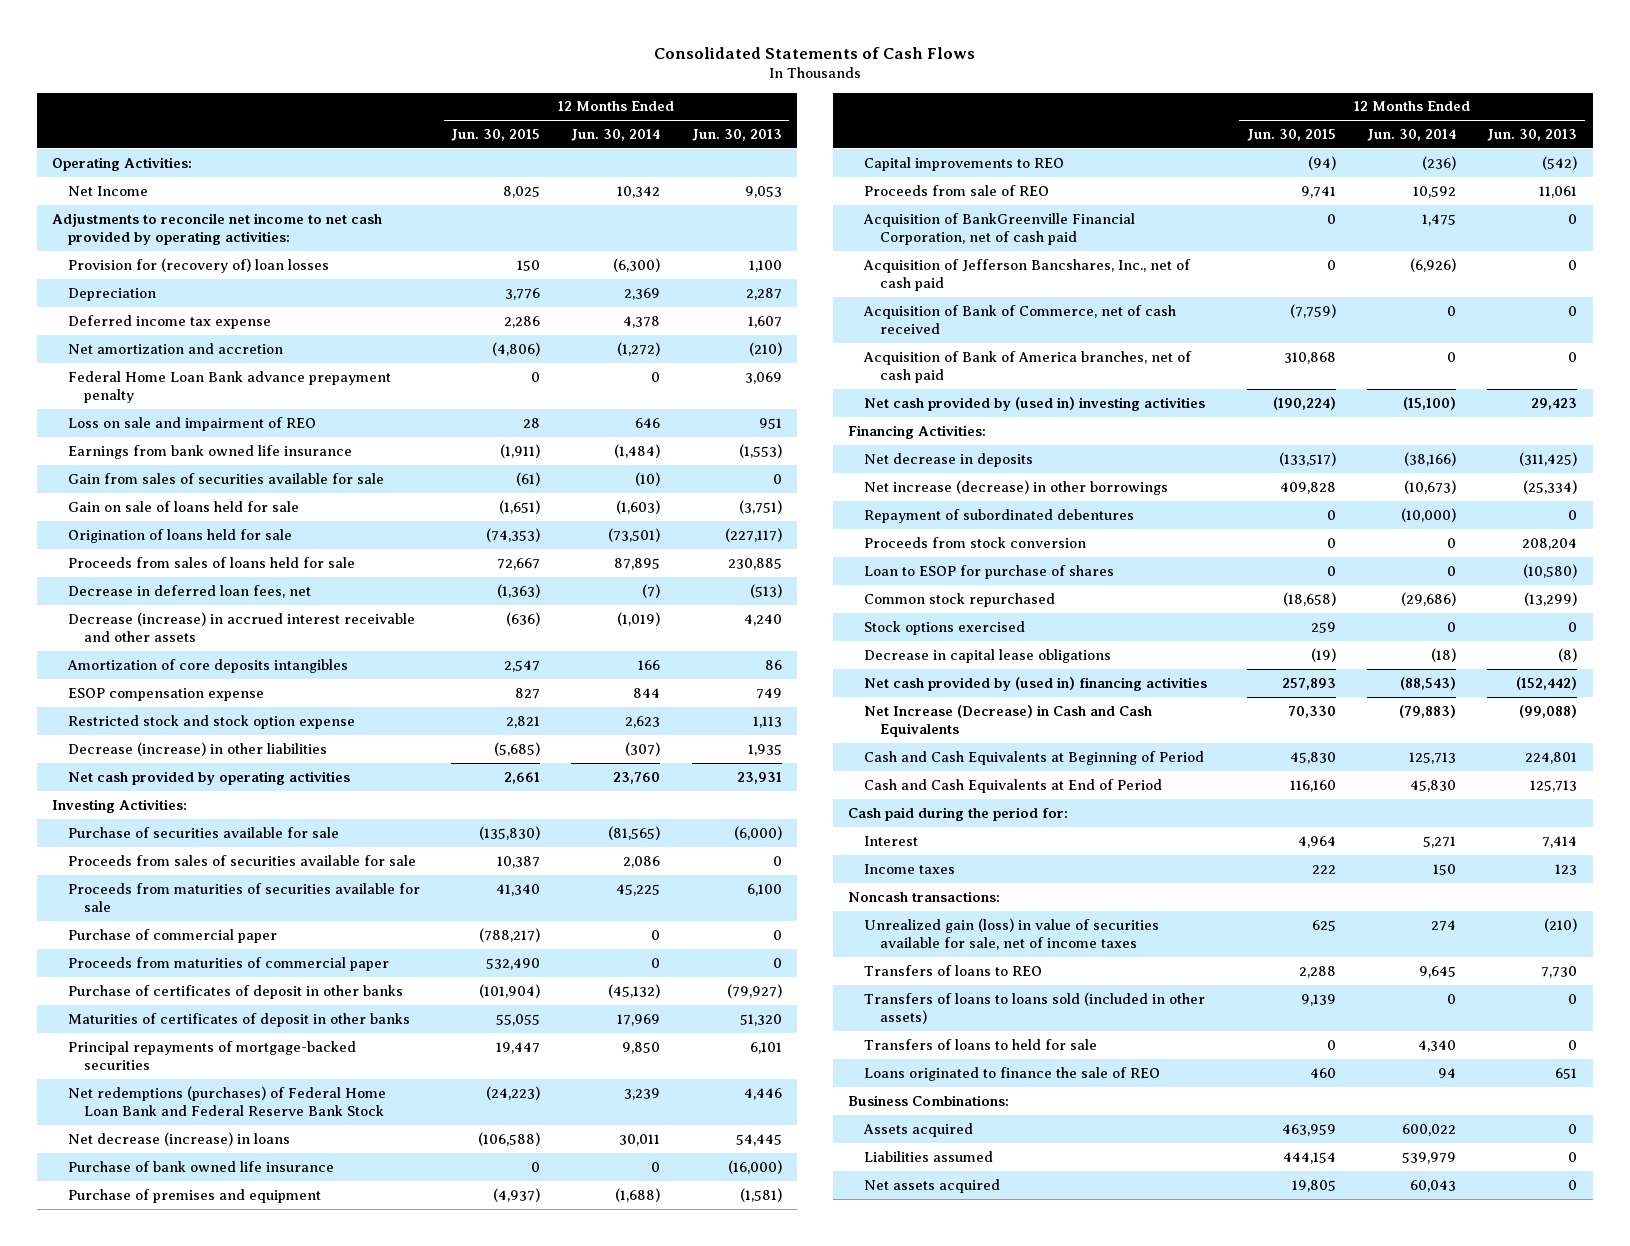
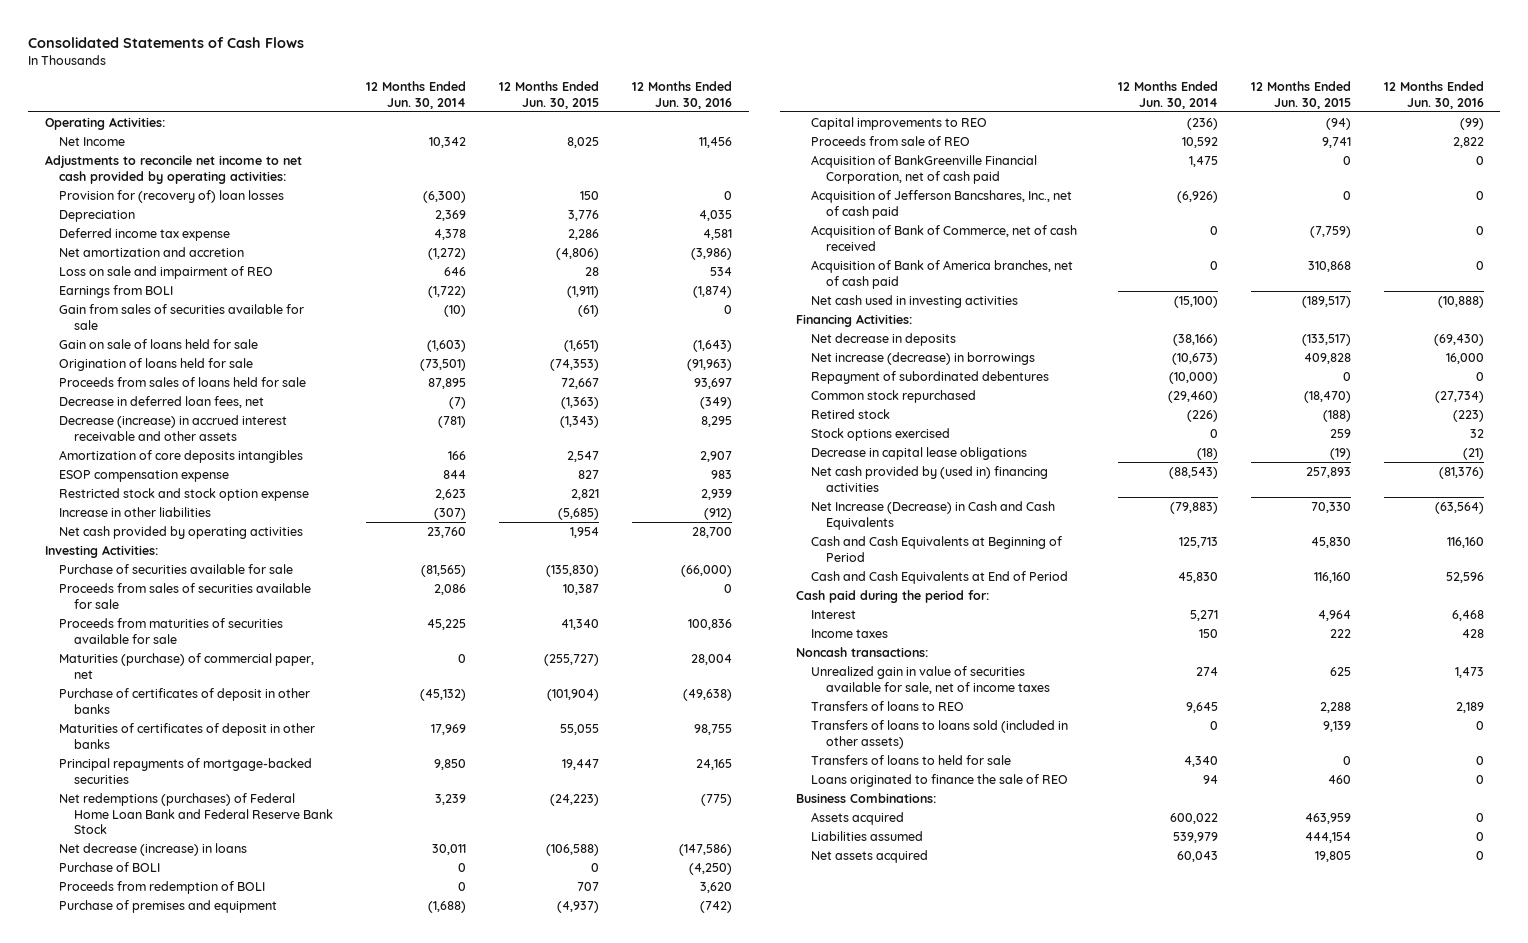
- | 12 Months Ended Jun. 30, 2015 | 12 Months Ended Jun. 30, 2014 | 12 Months Ended Jun. 30, 2013
+ | 12 Months Ended Jun. 30, 2014 | 12 Months Ended Jun. 30, 2015 | 12 Months Ended Jun. 30, 2016
- Federal Home Loan Bank advance prepayment penalty | 0 | 0 | 3,069
- Earnings from bank owned life insurance | (1,911) | (1,484) | (1,553)
+ Earnings from BOLI | (1,722) | (1,911) | (1,874)
- Decrease (increase) in accrued interest receivable and other assets | (636) | (1,019) | 4,240
+ Decrease (increase) in accrued interest receivable and other assets | (781) | (1,343) | 8,295
- Decrease (increase) in other liabilities | (5,685) | (307) | 1,935
- Net cash provided by operating activities | 2,661 | 23,760 | 23,931
+ Increase in other liabilities | (307) | (5,685) | (912)
+ Net cash provided by operating activities | 23,760 | 1,954 | 28,700
- Purchase of commercial paper | (788,217) | 0 | 0
- Proceeds from maturities of commercial paper | 532,490 | 0 | 0
+ Maturities (purchase) of commercial paper, net | 0 | (255,727) | 28,004
- Purchase of bank owned life insurance | 0 | 0 | (16,000)
+ Purchase of BOLI | 0 | 0 | (4,250)
+ Proceeds from redemption of BOLI | 0 | 707 | 3,620
- Net cash provided by (used in) investing activities | (190,224) | (15,100) | 29,423
+ Net cash used in investing activities | (15,100) | (189,517) | (10,888)
- Net increase (decrease) in other borrowings | 409,828 | (10,673) | (25,334)
+ Net increase (decrease) in borrowings | (10,673) | 409,828 | 16,000
- Proceeds from stock conversion | 0 | 0 | 208,204
- Loan to ESOP for purchase of shares | 0 | 0 | (10,580)
- Common stock repurchased | (18,658) | (29,686) | (13,299)
+ Common stock repurchased | (29,460) | (18,470) | (27,734)
+ Retired stock | (226) | (188) | (223)
- Unrealized gain (loss) in value of securities available for sale, net of income taxes | 625 | 274 | (210)
+ Unrealized gain in value of securities available for sale, net of income taxes | 274 | 625 | 1,473

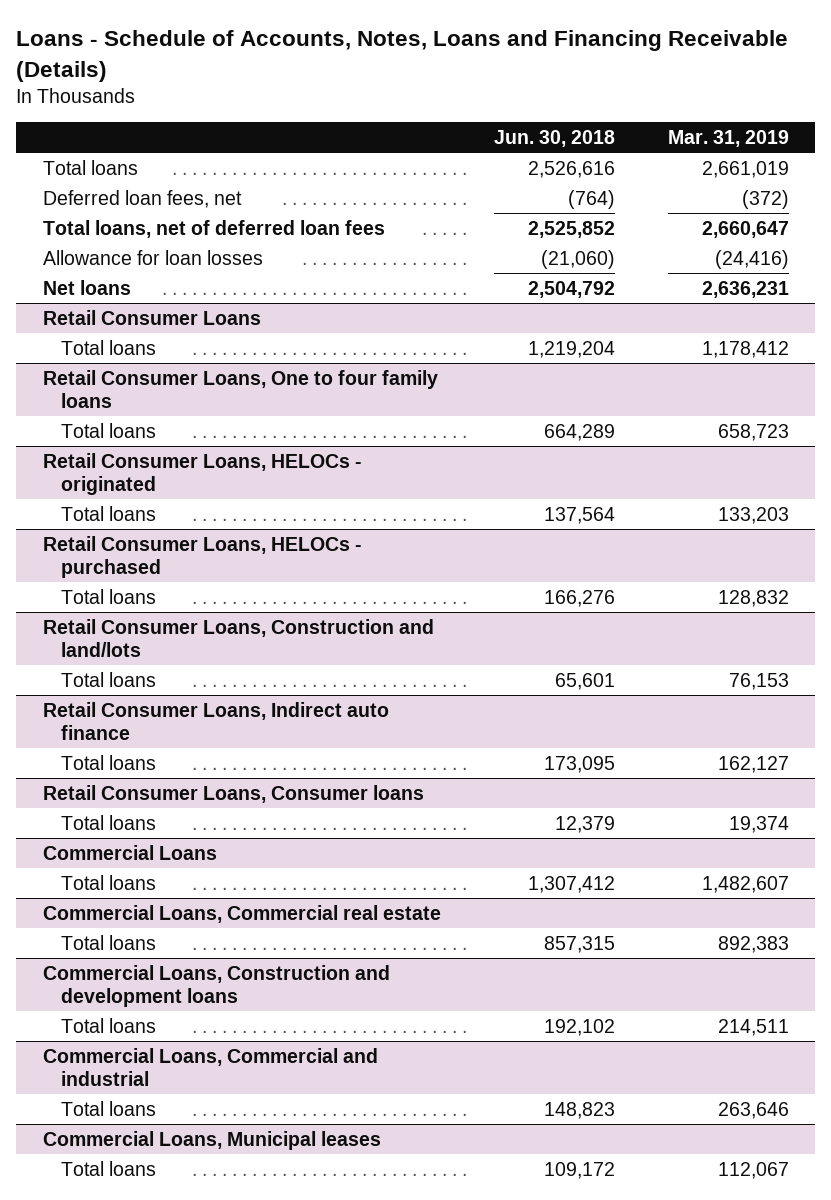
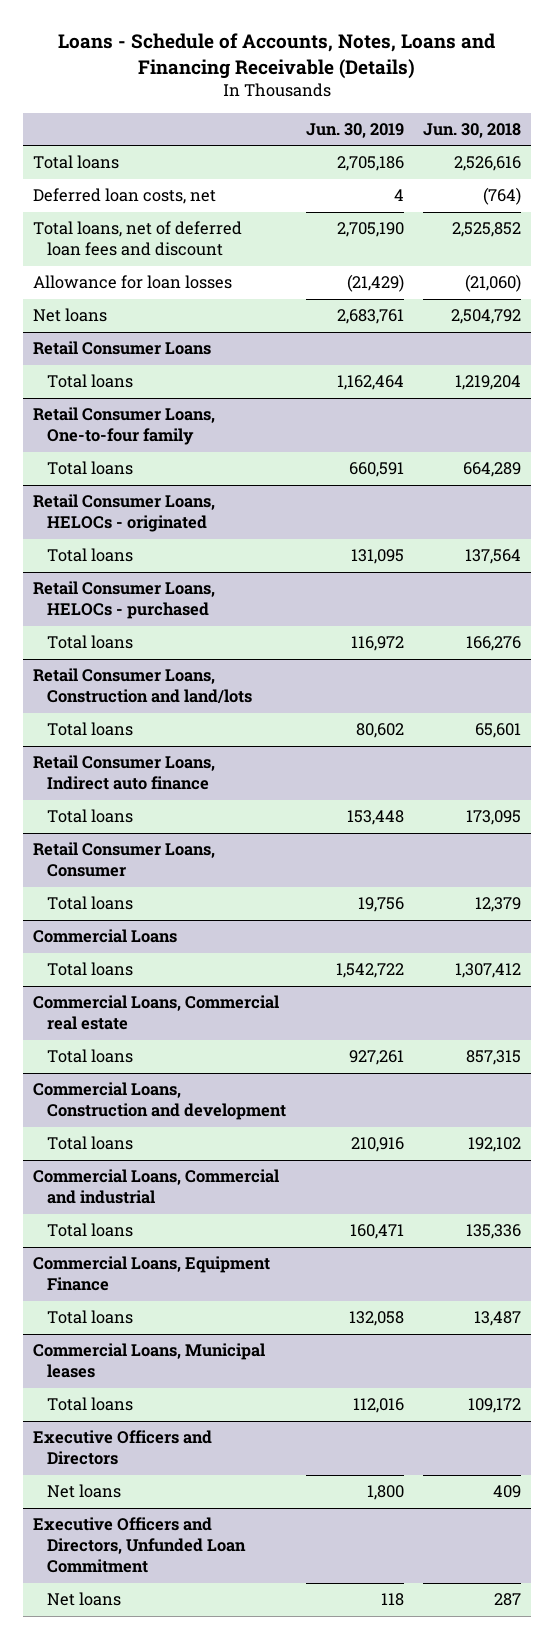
- | Jun. 30, 2018 | Mar. 31, 2019
+ | Jun. 30, 2019 | Jun. 30, 2018
- Deferred loan fees, net | (764) | (372)
- Total loans, net of deferred loan fees | 2,525,852 | 2,660,647
+ Deferred loan costs, net | 4 | (764)
+ Total loans, net of deferred loan fees and discount | 2,705,190 | 2,525,852
- Retail Consumer Loans, One to four family loans
+ Retail Consumer Loans, One-to-four family
- Retail Consumer Loans, Consumer loans
+ Retail Consumer Loans, Consumer
- Commercial Loans, Construction and development loans
+ Commercial Loans, Construction and development
@ Commercial Loans, Commercial and industrial
- Total loans | 148,823 | 263,646
+ Total loans | 160,471 | 135,336
+ Commercial Loans, Equipment Finance
+ Total loans | 132,058 | 13,487
+ Executive Officers and Directors
+ Net loans | 1,800 | 409
+ Executive Officers and Directors, Unfunded Loan Commitment
+ Net loans | 118 | 287

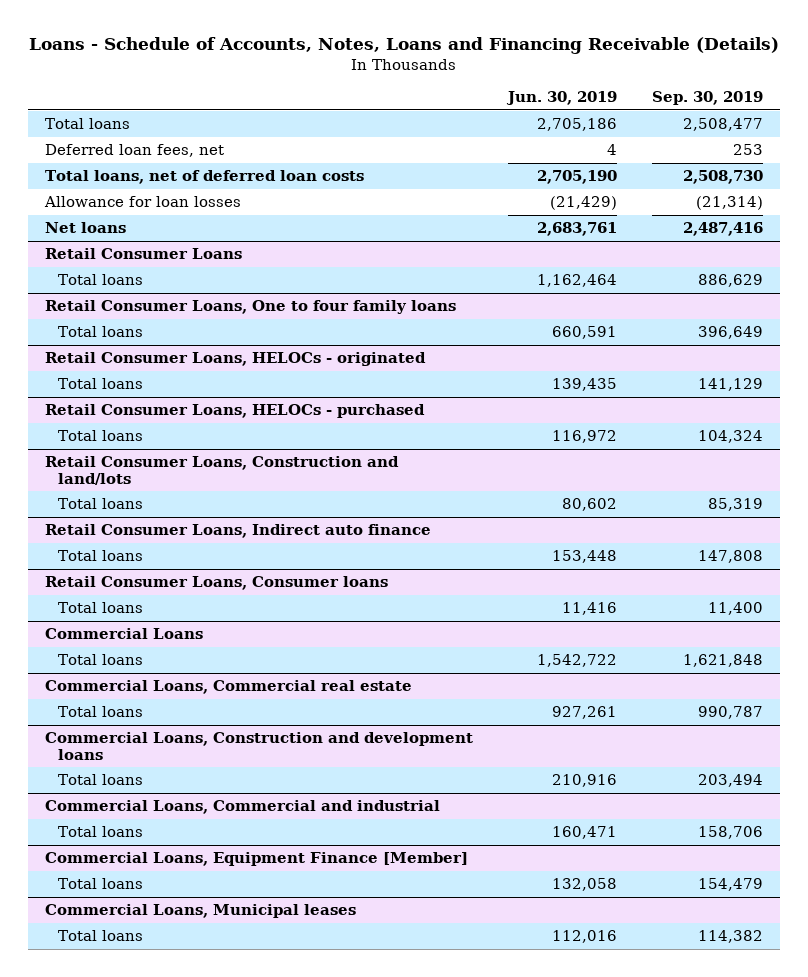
- | Jun. 30, 2019 | Jun. 30, 2018
+ | Jun. 30, 2019 | Sep. 30, 2019
- Deferred loan costs, net | 4 | (764)
- Total loans, net of deferred loan fees and discount | 2,705,190 | 2,525,852
+ Deferred loan fees, net | 4 | 253
+ Total loans, net of deferred loan costs | 2,705,190 | 2,508,730
- Retail Consumer Loans, One-to-four family
+ Retail Consumer Loans, One to four family loans
@ Retail Consumer Loans, HELOCs - originated
- Total loans | 131,095 | 137,564
+ Total loans | 139,435 | 141,129
- Retail Consumer Loans, Consumer
- Total loans | 19,756 | 12,379
+ Retail Consumer Loans, Consumer loans
+ Total loans | 11,416 | 11,400
- Commercial Loans, Construction and development
+ Commercial Loans, Construction and development loans
- Commercial Loans, Equipment Finance
+ Commercial Loans, Equipment Finance [Member]
- Executive Officers and Directors
- Net loans | 1,800 | 409
- Executive Officers and Directors, Unfunded Loan Commitment
- Net loans | 118 | 287

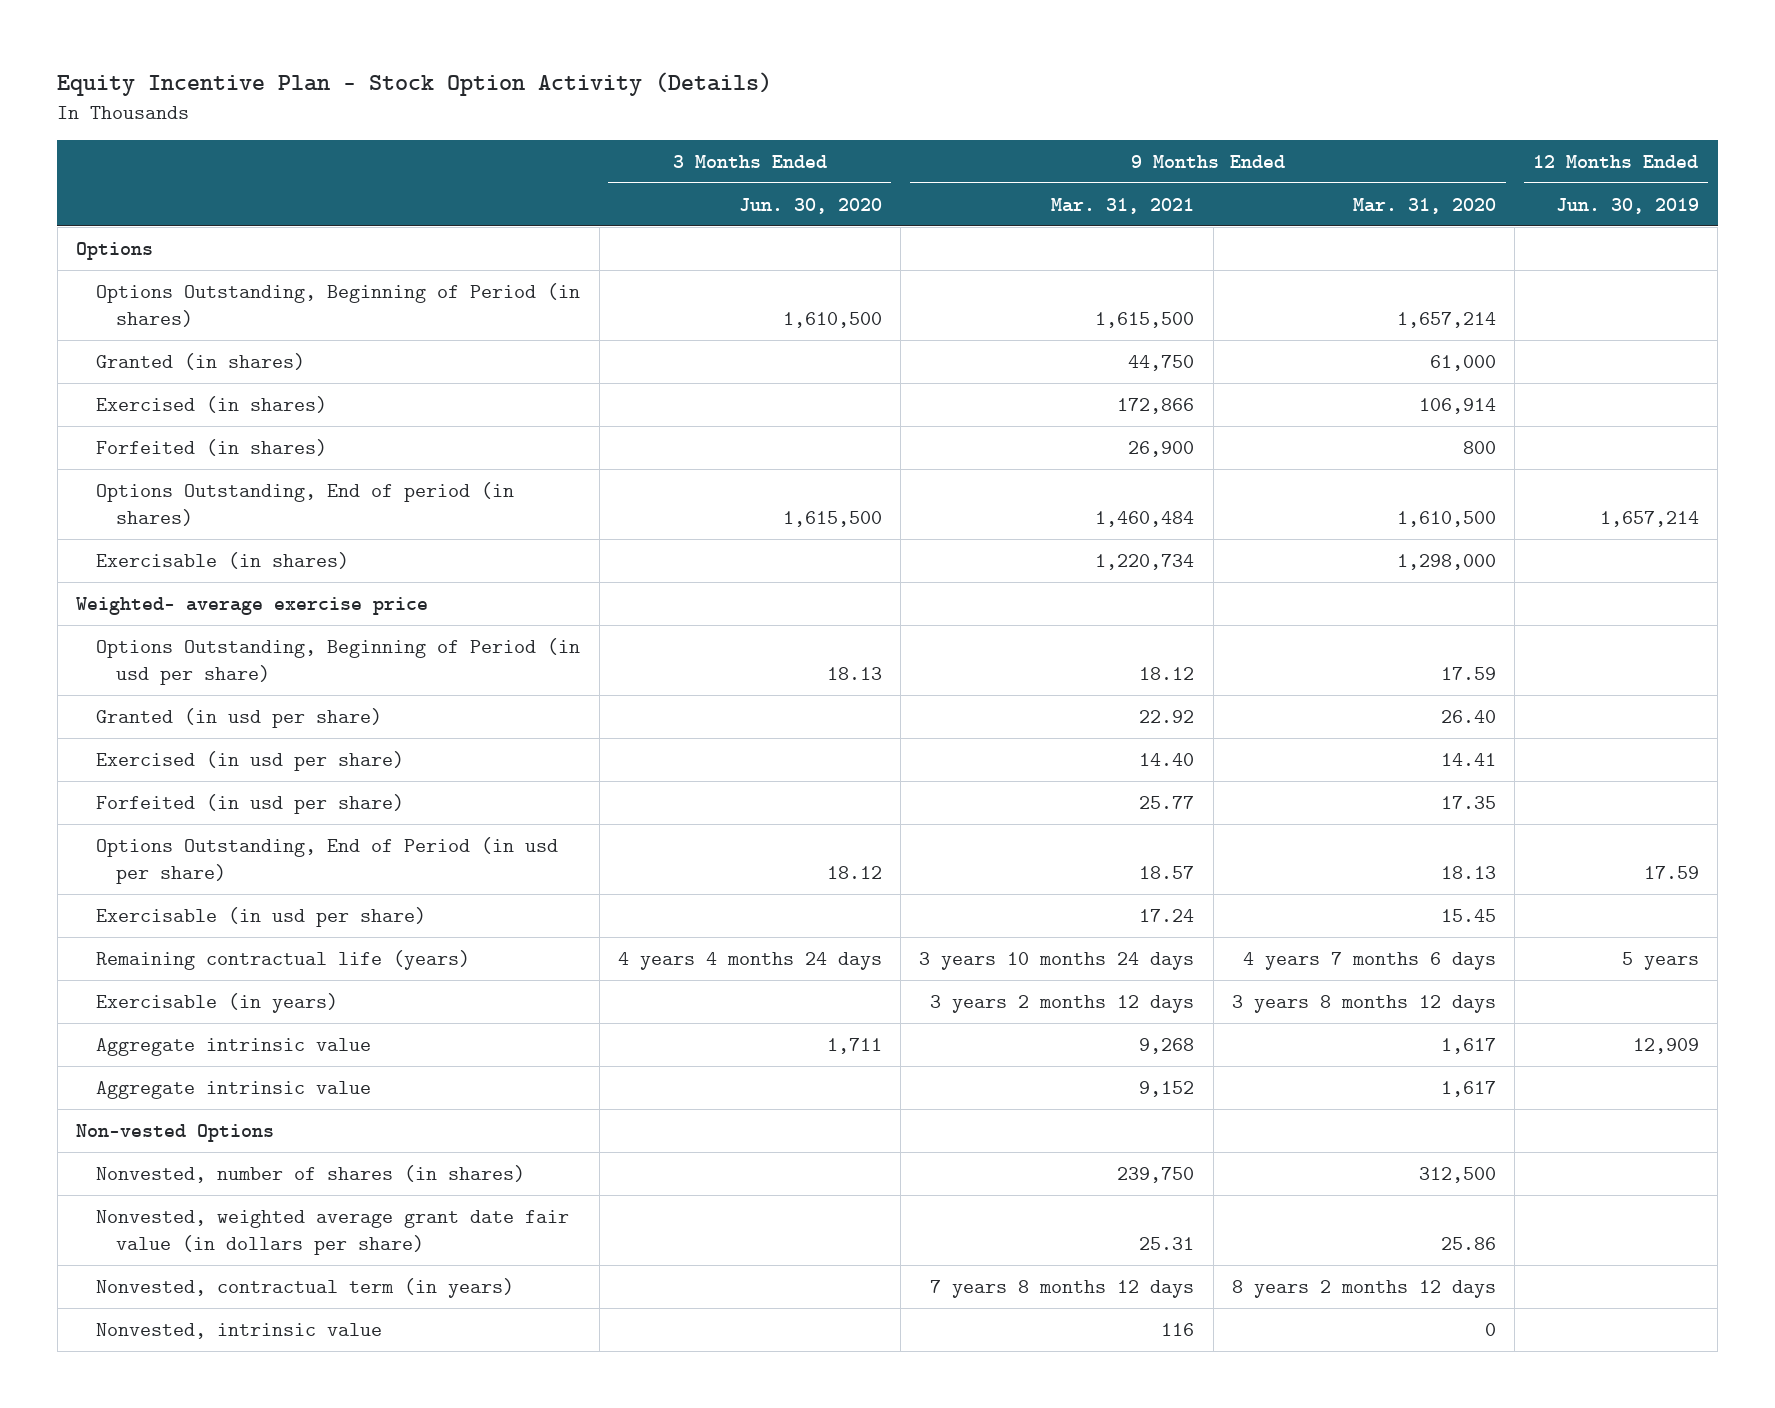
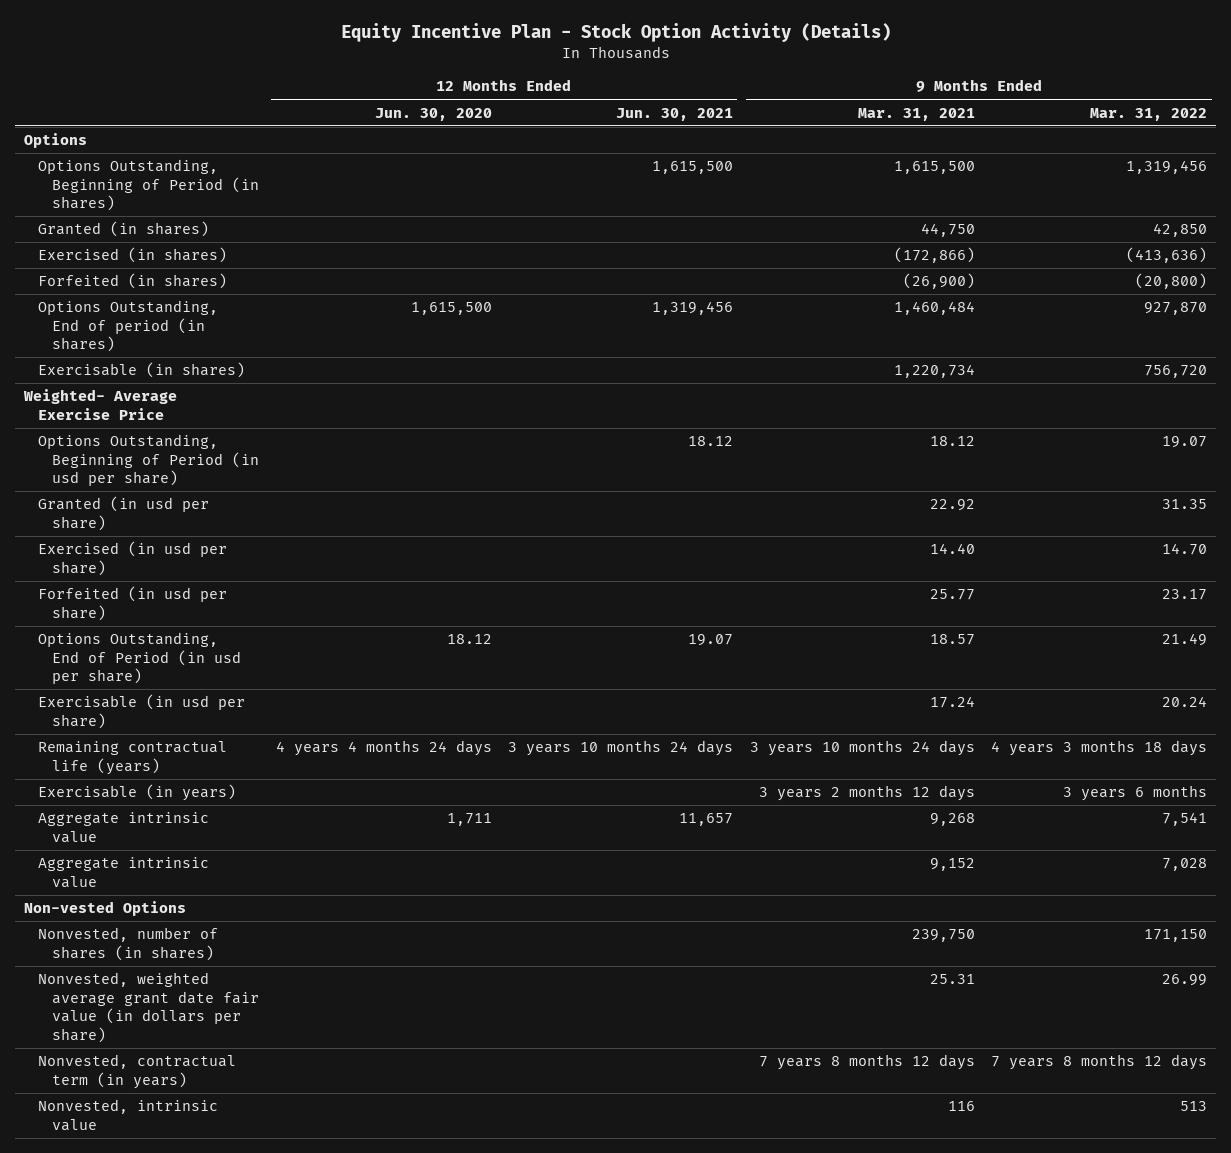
- | 3 Months Ended Jun. 30, 2020 | 9 Months Ended Mar. 31, 2021 | 9 Months Ended Mar. 31, 2020 | 12 Months Ended Jun. 30, 2019
+ | 12 Months Ended Jun. 30, 2020 | 12 Months Ended Jun. 30, 2021 | 9 Months Ended Mar. 31, 2021 | 9 Months Ended Mar. 31, 2022
- Exercised (in shares) | | 172,866 | 106,914 |
- Forfeited (in shares) | | 26,900 | 800 |
+ Exercised (in shares) | | | (172,866) | (413,636)
+ Forfeited (in shares) | | | (26,900) | (20,800)
- Weighted- average exercise price
+ Weighted- Average Exercise Price

